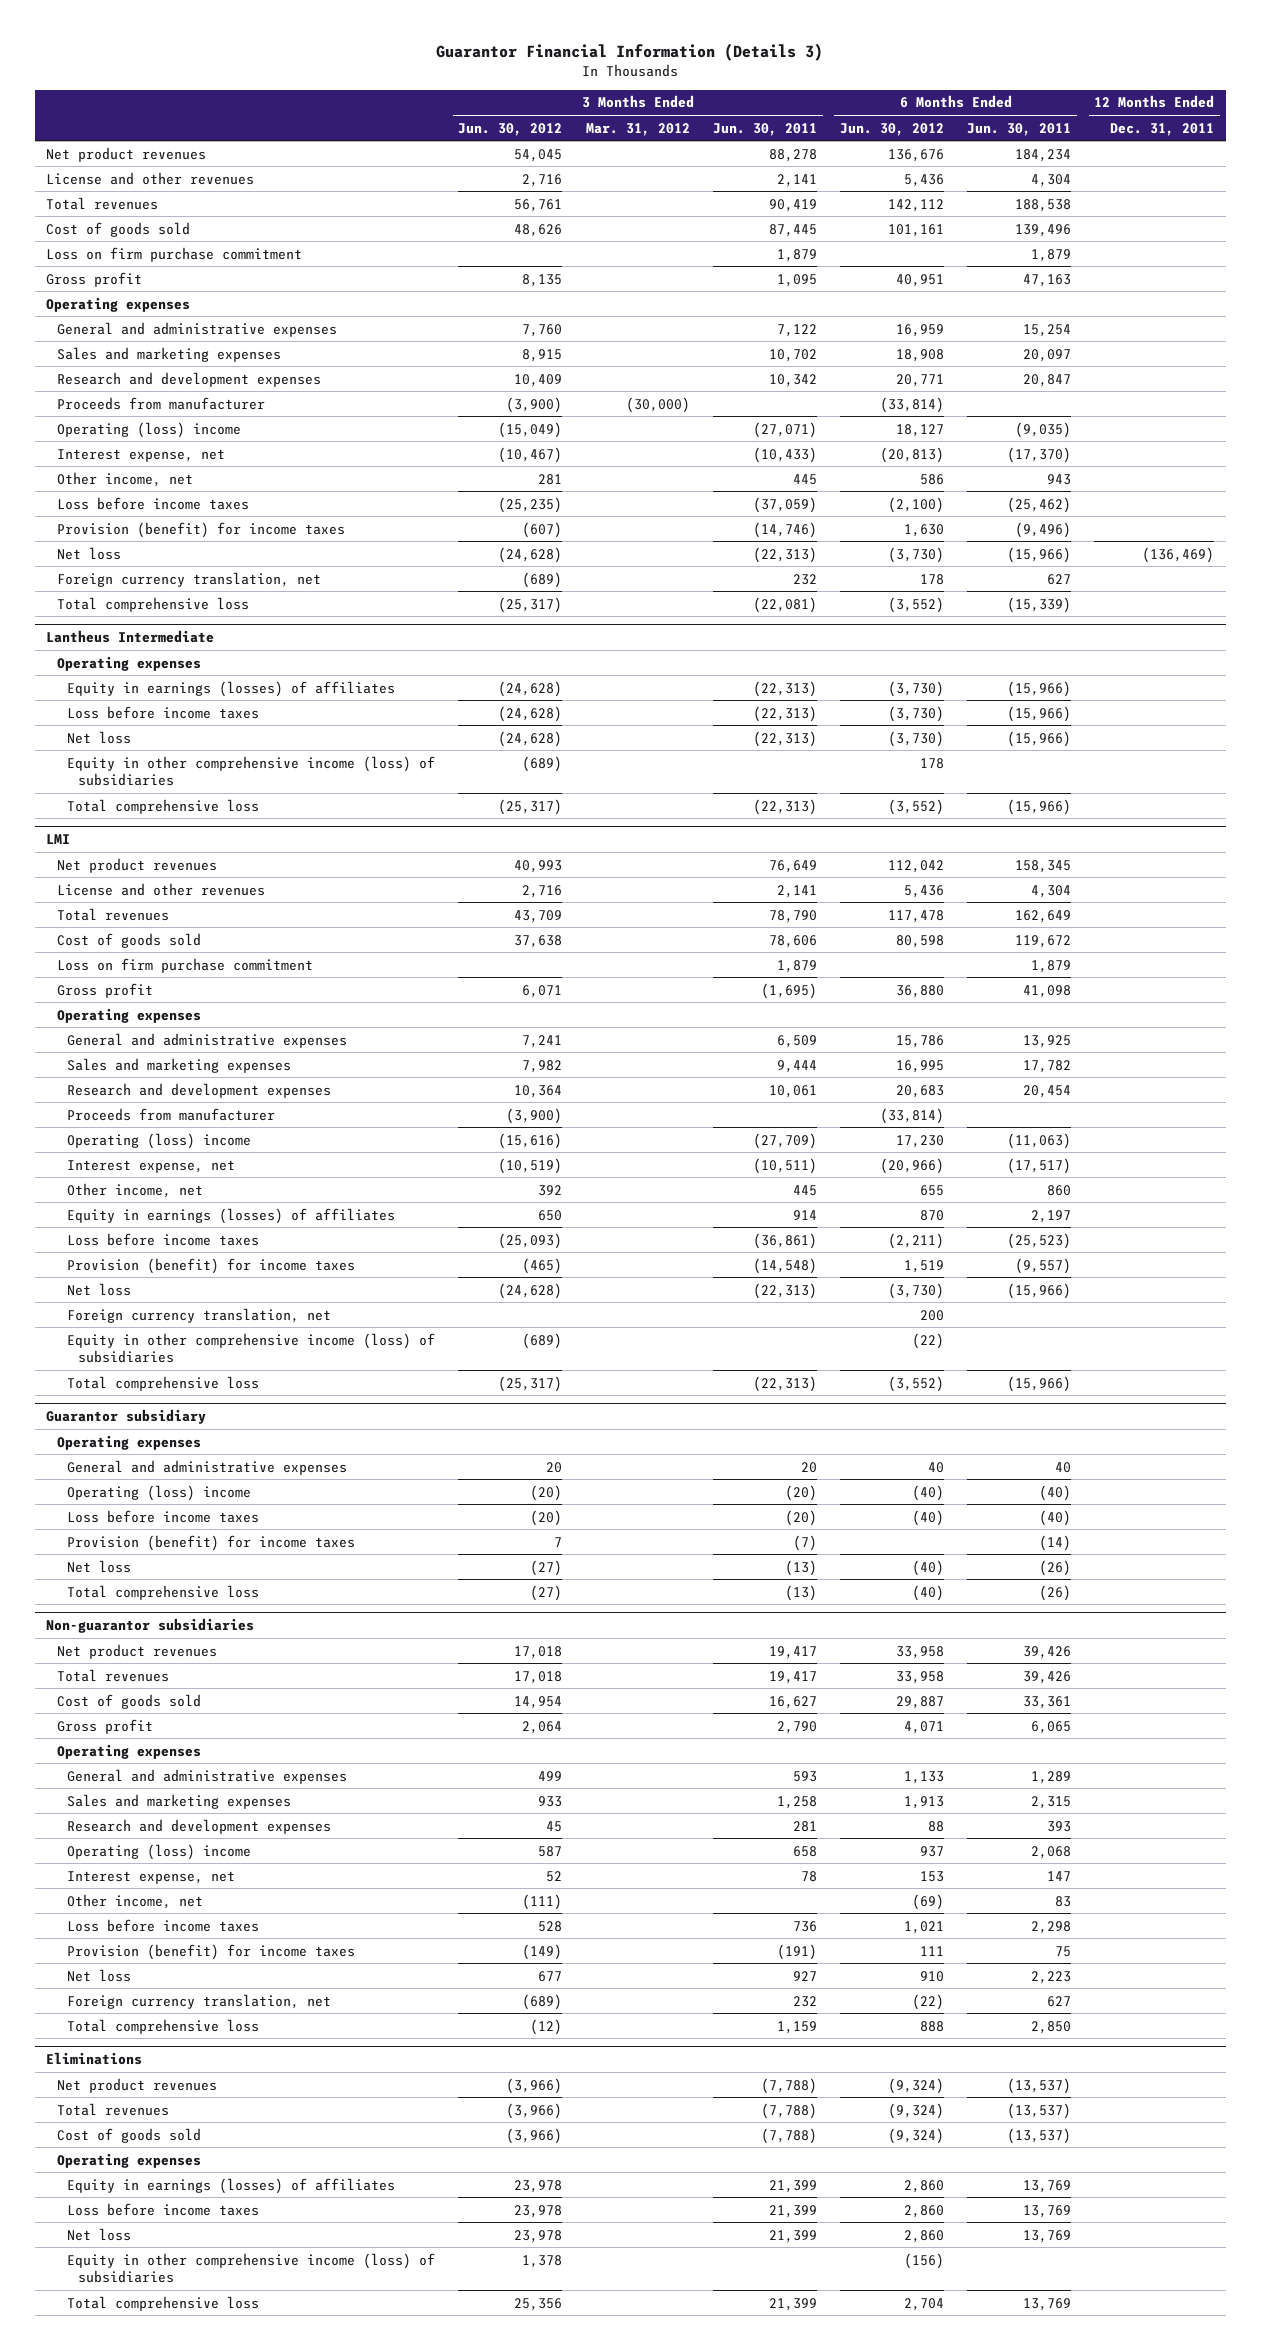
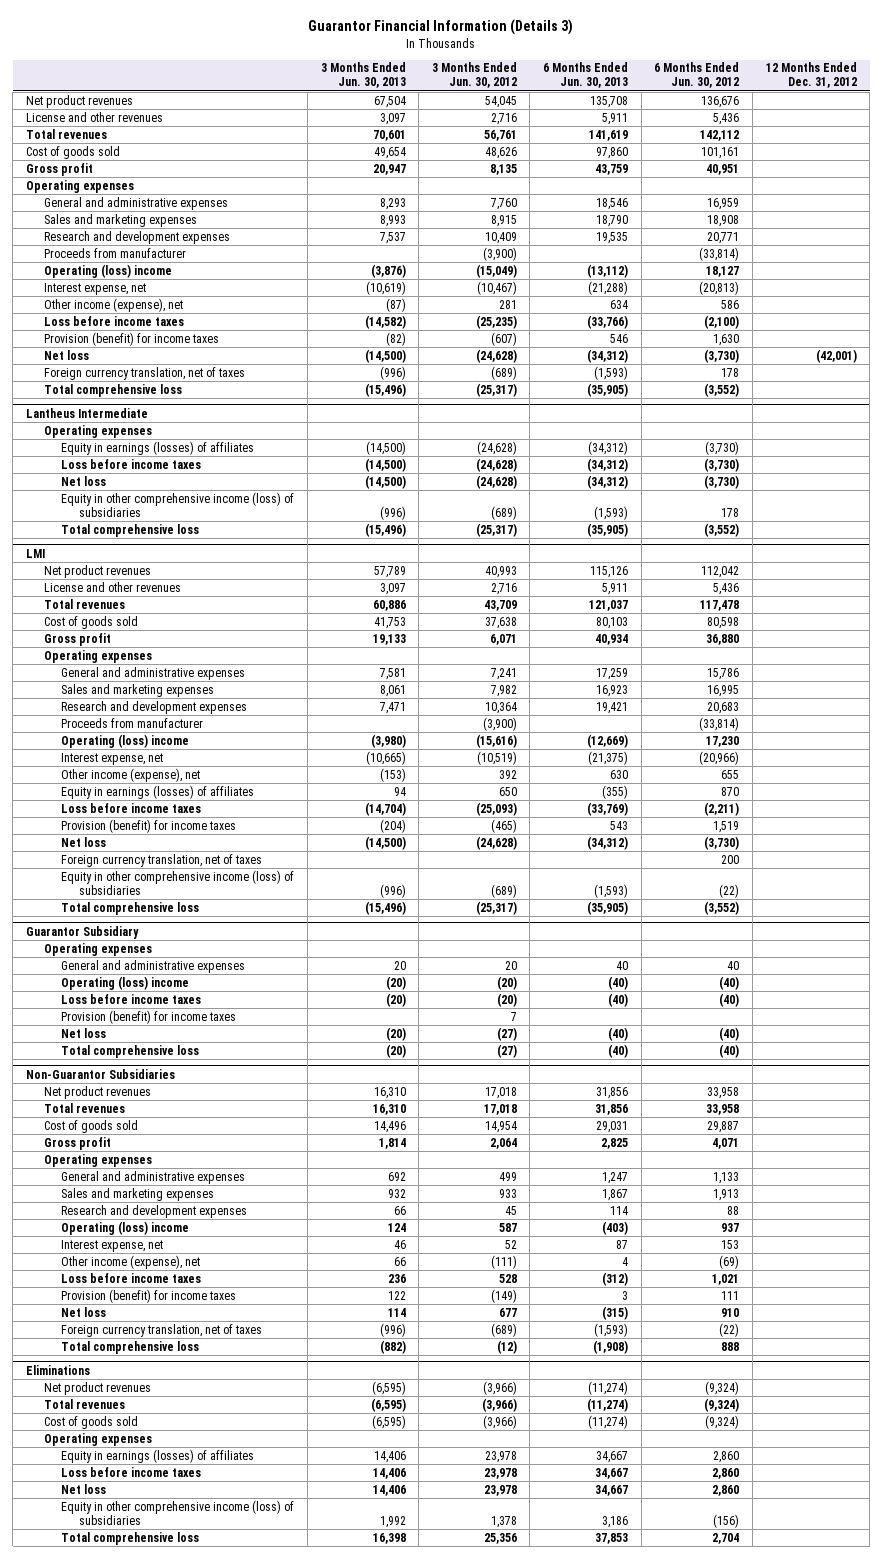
- | 3 Months Ended Jun. 30, 2012 | 3 Months Ended Mar. 31, 2012 | 3 Months Ended Jun. 30, 2011 | 6 Months Ended Jun. 30, 2012 | 6 Months Ended Jun. 30, 2011 | 12 Months Ended Dec. 31, 2011
+ | 3 Months Ended Jun. 30, 2013 | 3 Months Ended Jun. 30, 2012 | 6 Months Ended Jun. 30, 2013 | 6 Months Ended Jun. 30, 2012 | 12 Months Ended Dec. 31, 2012
- Loss on firm purchase commitment | | | 1,879 | | 1,879 |
- Other income, net | 281 | | 445 | 586 | 943 |
+ Other income (expense), net | (87) | 281 | 634 | 586 |
- Foreign currency translation, net | (689) | | 232 | 178 | 627 |
+ Foreign currency translation, net of taxes | (996) | (689) | (1,593) | 178 |
@ LMI
- Loss on firm purchase commitment | | | 1,879 | | 1,879 |
- Other income, net | 392 | | 445 | 655 | 860 |
+ Other income (expense), net | (153) | 392 | 630 | 655 |
- Foreign currency translation, net | | | | 200 | |
+ Foreign currency translation, net of taxes | | | | 200 |
- Guarantor subsidiary
+ Guarantor Subsidiary
- Non-guarantor subsidiaries
+ Non-Guarantor Subsidiaries
- Other income, net | (111) | | | (69) | 83 |
+ Other income (expense), net | 66 | (111) | 4 | (69) |
- Foreign currency translation, net | (689) | | 232 | (22) | 627 |
+ Foreign currency translation, net of taxes | (996) | (689) | (1,593) | (22) |

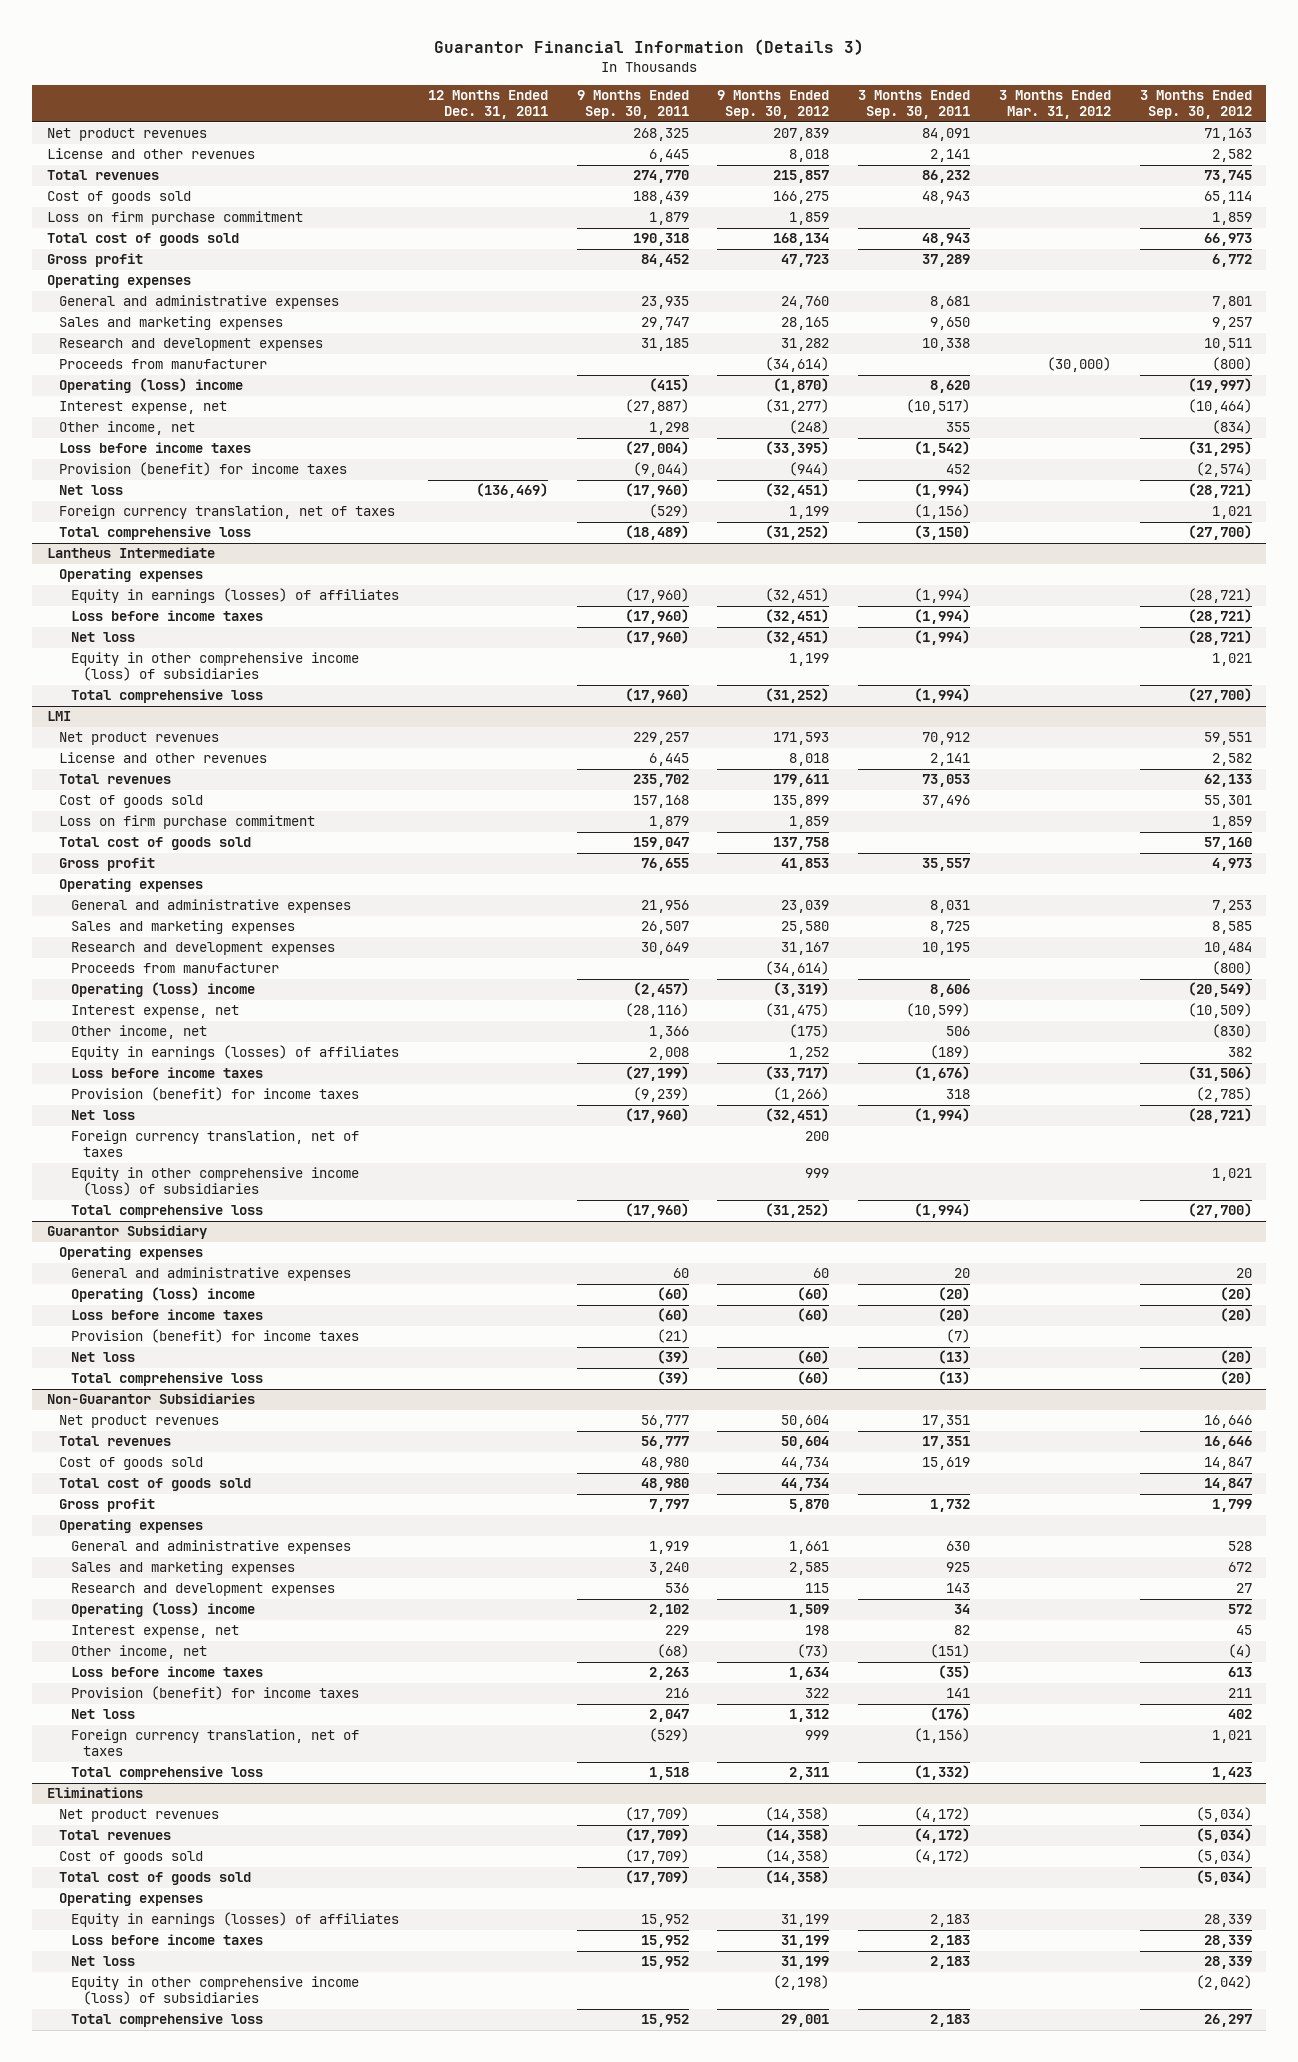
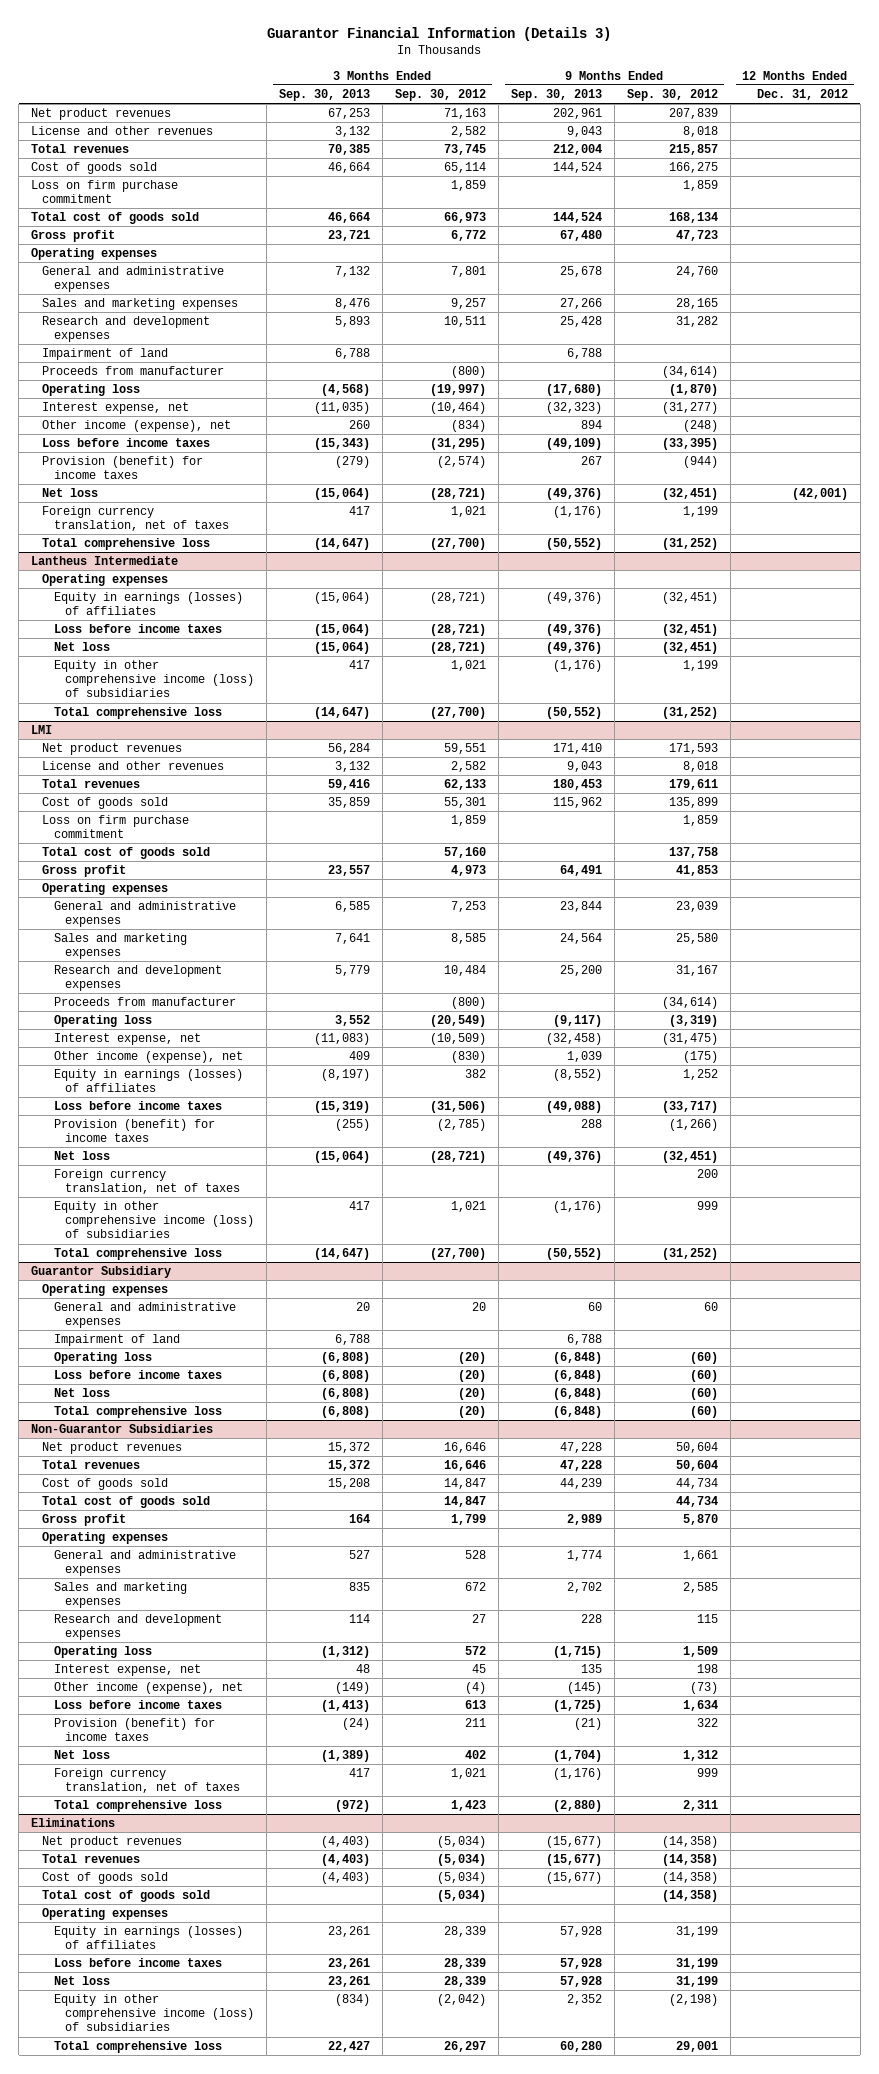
- | 12 Months Ended Dec. 31, 2011 | 9 Months Ended Sep. 30, 2011 | 9 Months Ended Sep. 30, 2012 | 3 Months Ended Sep. 30, 2011 | 3 Months Ended Mar. 31, 2012 | 3 Months Ended Sep. 30, 2012
+ | 3 Months Ended Sep. 30, 2013 | 3 Months Ended Sep. 30, 2012 | 9 Months Ended Sep. 30, 2013 | 9 Months Ended Sep. 30, 2012 | 12 Months Ended Dec. 31, 2012
+ Impairment of land | 6,788 | | 6,788 | |
- Operating (loss) income | | (415) | (1,870) | 8,620 | | (19,997)
+ Operating loss | (4,568) | (19,997) | (17,680) | (1,870) |
- Other income, net | | 1,298 | (248) | 355 | | (834)
+ Other income (expense), net | 260 | (834) | 894 | (248) |
@ LMI
- Operating (loss) income | | (2,457) | (3,319) | 8,606 | | (20,549)
+ Operating loss | 3,552 | (20,549) | (9,117) | (3,319) |
- Other income, net | | 1,366 | (175) | 506 | | (830)
+ Other income (expense), net | 409 | (830) | 1,039 | (175) |
@ Guarantor Subsidiary
- Operating (loss) income | | (60) | (60) | (20) | | (20)
+ Impairment of land | 6,788 | | 6,788 | |
+ Operating loss | (6,808) | (20) | (6,848) | (60) |
- Provision (benefit) for income taxes | | (21) | | (7) | |
@ Non-Guarantor Subsidiaries
- Operating (loss) income | | 2,102 | 1,509 | 34 | | 572
+ Operating loss | (1,312) | 572 | (1,715) | 1,509 |
- Other income, net | | (68) | (73) | (151) | | (4)
+ Other income (expense), net | (149) | (4) | (145) | (73) |

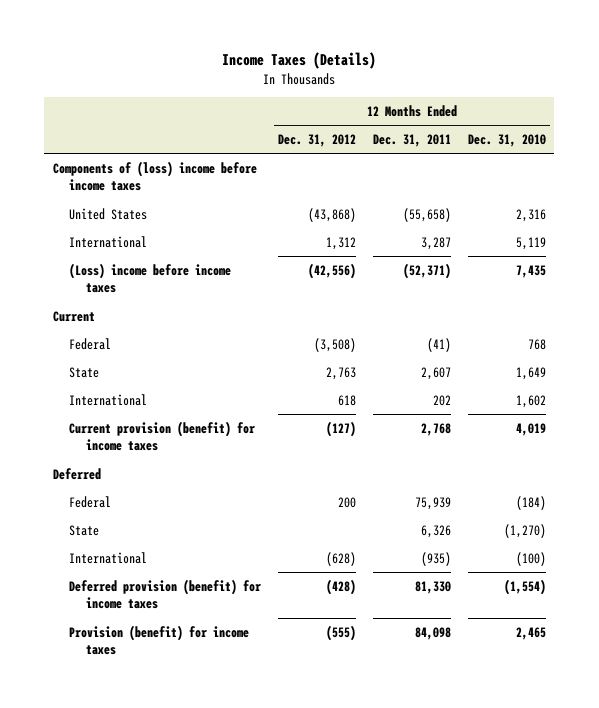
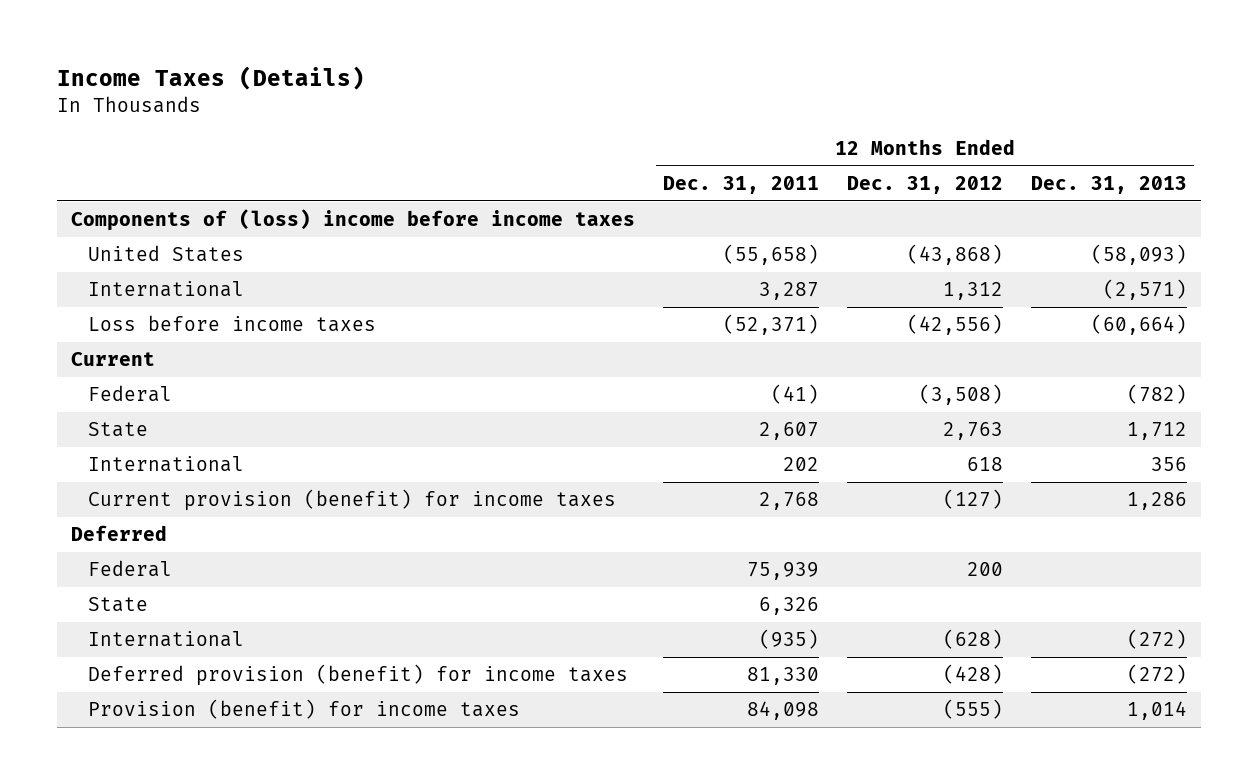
- | 12 Months Ended Dec. 31, 2012 | 12 Months Ended Dec. 31, 2011 | 12 Months Ended Dec. 31, 2010
+ | 12 Months Ended Dec. 31, 2011 | 12 Months Ended Dec. 31, 2012 | 12 Months Ended Dec. 31, 2013
- (Loss) income before income taxes | (42,556) | (52,371) | 7,435
+ Loss before income taxes | (52,371) | (42,556) | (60,664)

